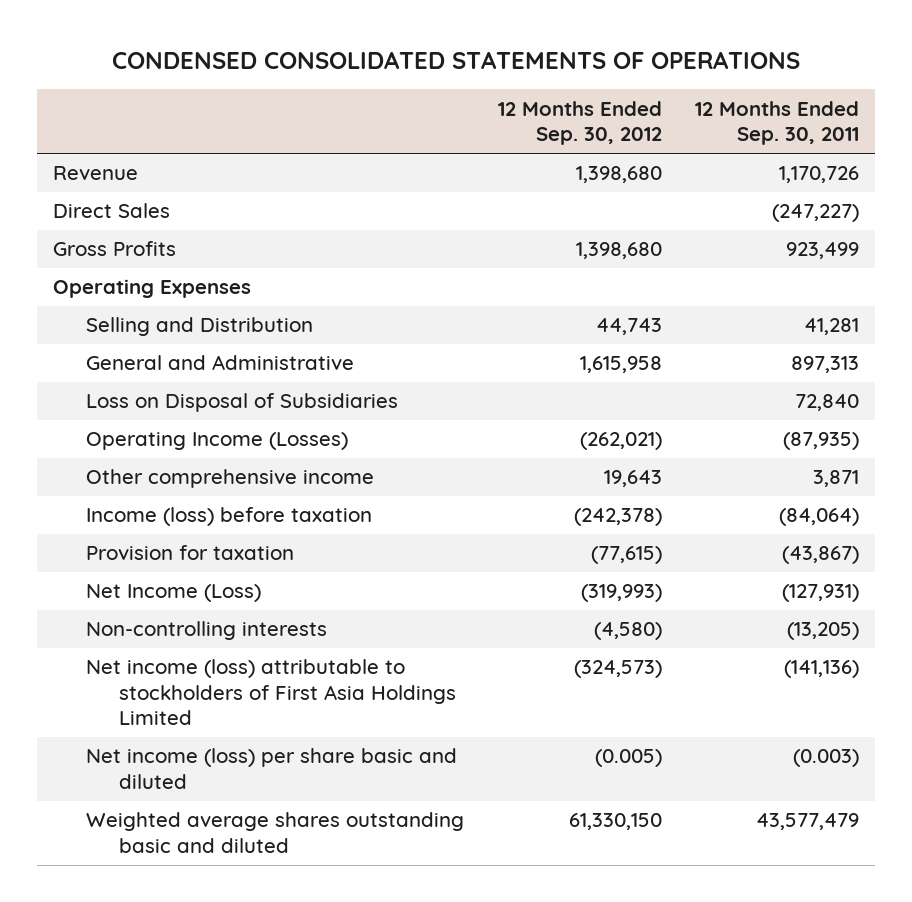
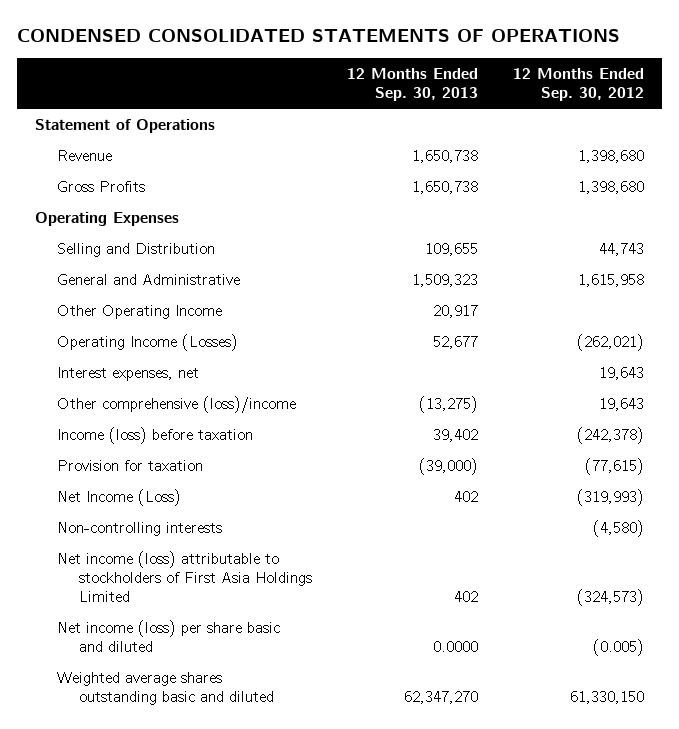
- | 12 Months Ended Sep. 30, 2012 | 12 Months Ended Sep. 30, 2011
+ | 12 Months Ended Sep. 30, 2013 | 12 Months Ended Sep. 30, 2012
+ Statement of Operations
- Direct Sales | | (247,227)
- Loss on Disposal of Subsidiaries | | 72,840
+ Other Operating Income | 20,917 |
- Other comprehensive income | 19,643 | 3,871
+ Interest expenses, net | | 19,643
+ Other comprehensive (loss)/income | (13,275) | 19,643

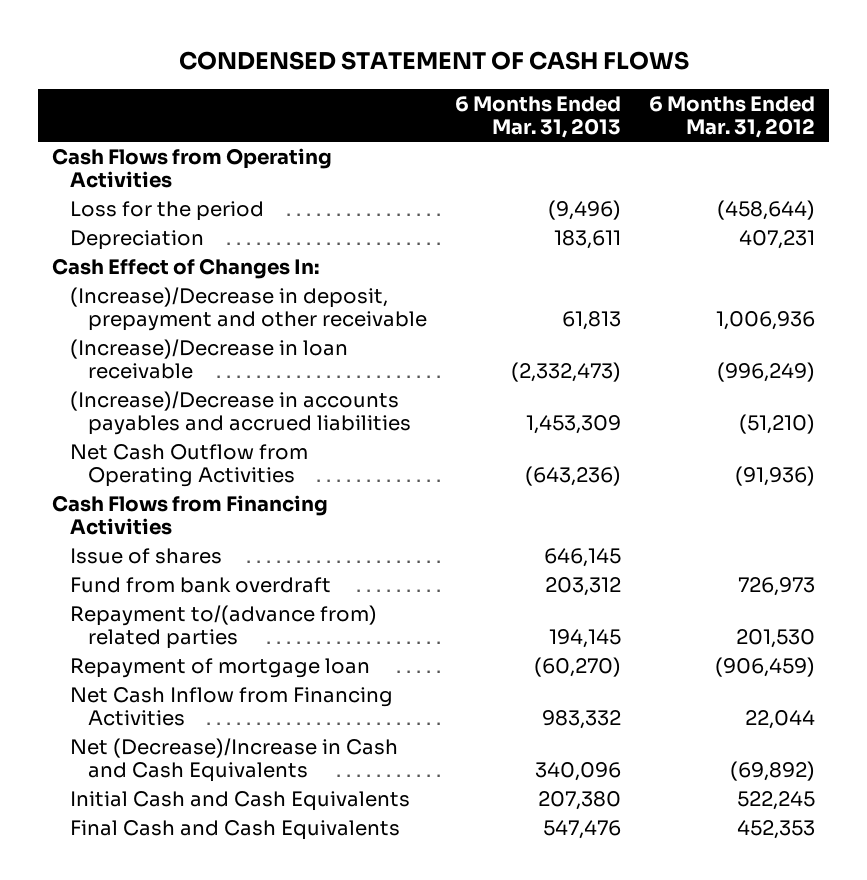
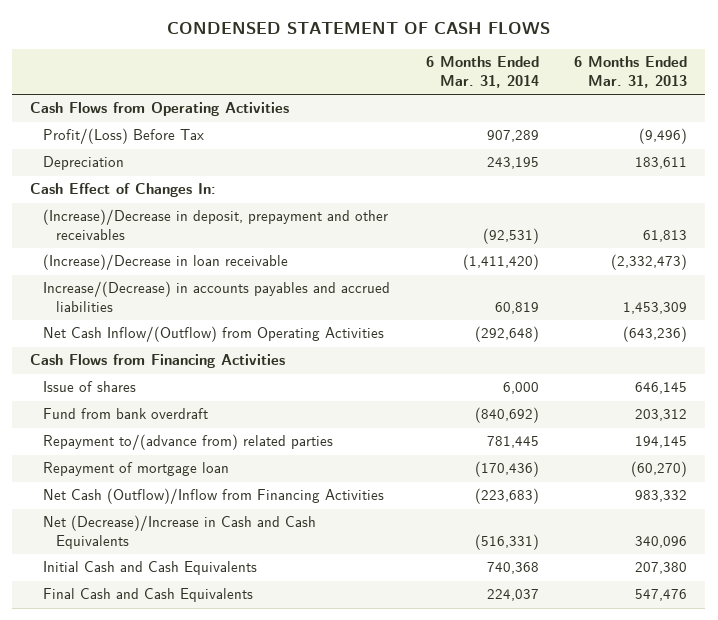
- | 6 Months Ended Mar. 31, 2013 | 6 Months Ended Mar. 31, 2012
+ | 6 Months Ended Mar. 31, 2014 | 6 Months Ended Mar. 31, 2013
- Loss for the period | (9,496) | (458,644)
+ Profit/(Loss) Before Tax | 907,289 | (9,496)
- (Increase)/Decrease in deposit, prepayment and other receivable | 61,813 | 1,006,936
+ (Increase)/Decrease in deposit, prepayment and other receivables | (92,531) | 61,813
- (Increase)/Decrease in accounts payables and accrued liabilities | 1,453,309 | (51,210)
- Net Cash Outflow from Operating Activities | (643,236) | (91,936)
+ Increase/(Decrease) in accounts payables and accrued liabilities | 60,819 | 1,453,309
+ Net Cash Inflow/(Outflow) from Operating Activities | (292,648) | (643,236)
- Net Cash Inflow from Financing Activities | 983,332 | 22,044
+ Net Cash (Outflow)/Inflow from Financing Activities | (223,683) | 983,332

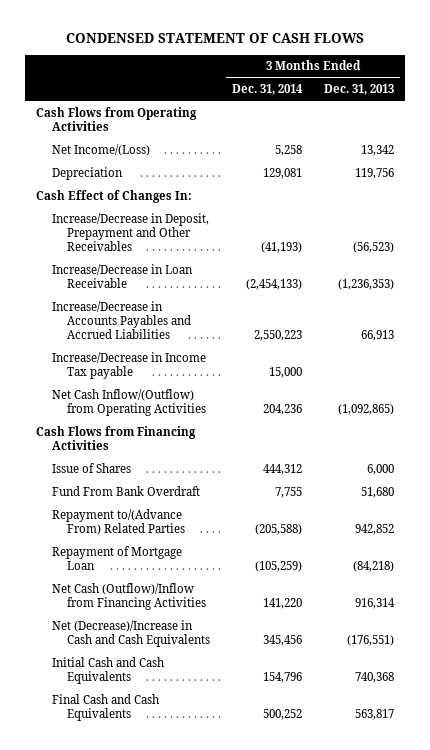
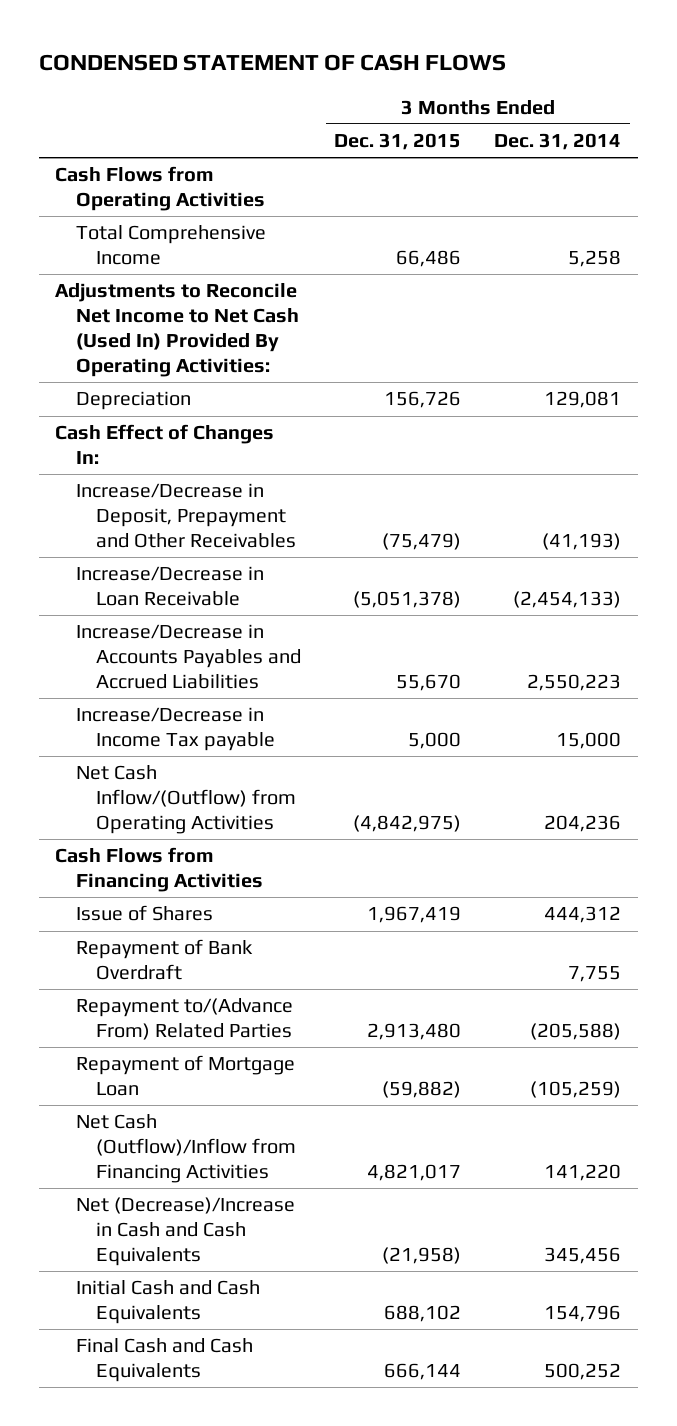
- | 3 Months Ended Dec. 31, 2014 | 3 Months Ended Dec. 31, 2013
+ | 3 Months Ended Dec. 31, 2015 | 3 Months Ended Dec. 31, 2014
- Net Income/(Loss) | 5,258 | 13,342
+ Total Comprehensive Income | 66,486 | 5,258
+ Adjustments to Reconcile Net Income to Net Cash (Used In) Provided By Operating Activities:
- Fund From Bank Overdraft | 7,755 | 51,680
+ Repayment of Bank Overdraft | | 7,755

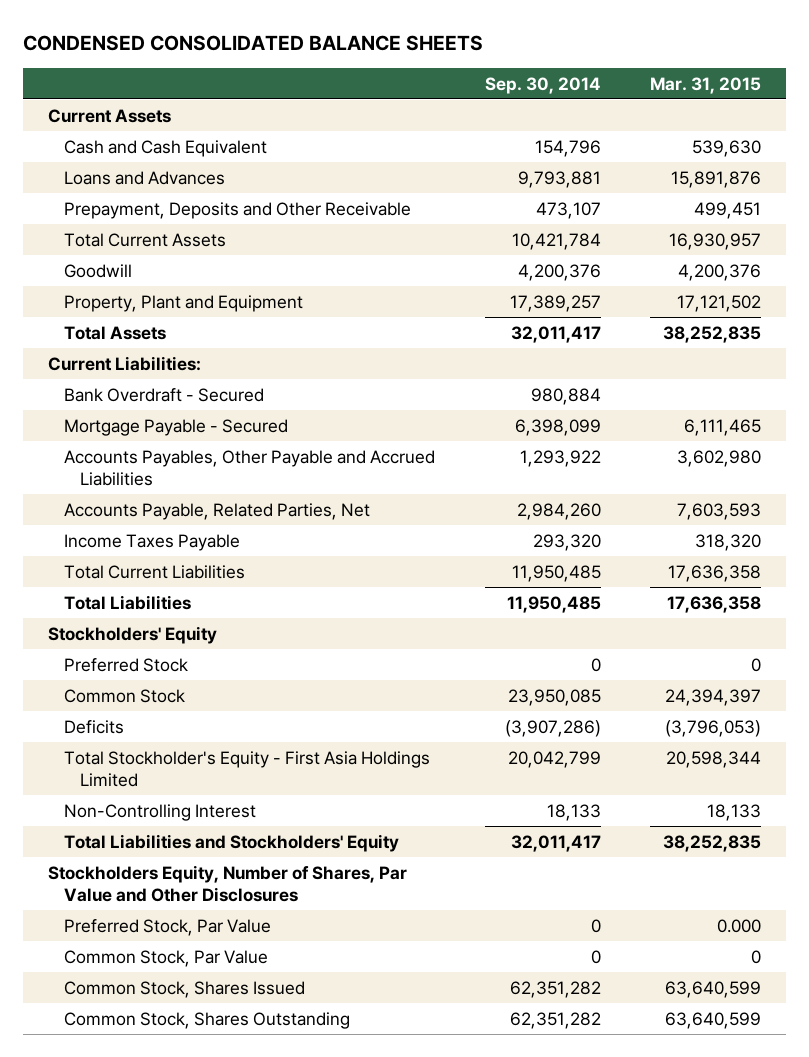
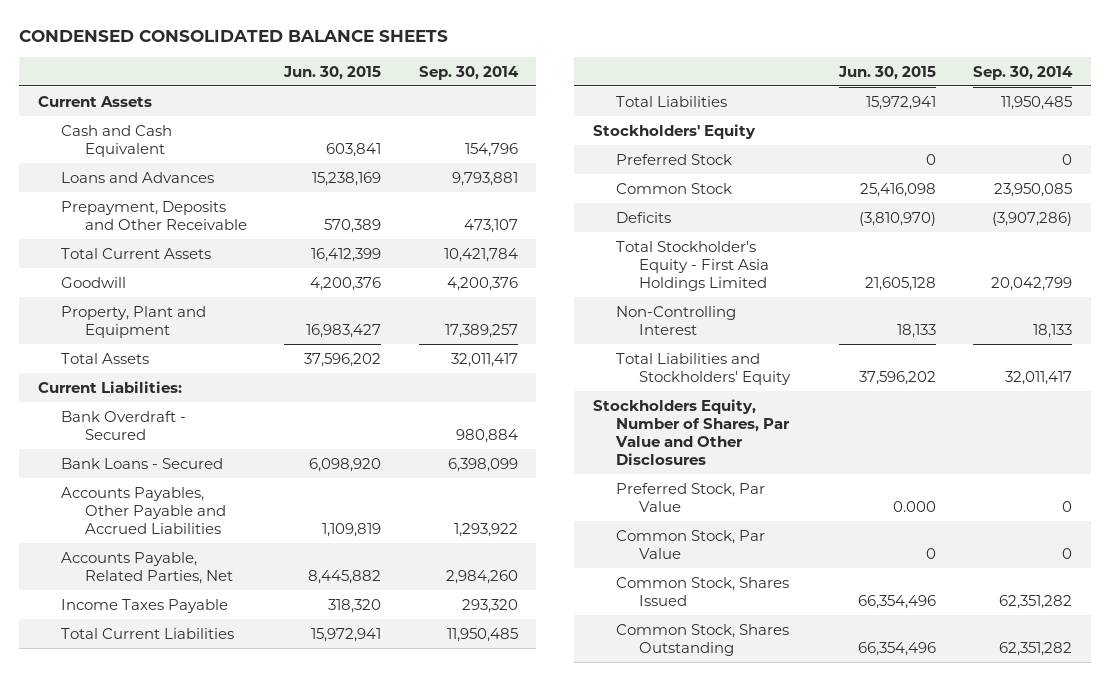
- | Sep. 30, 2014 | Mar. 31, 2015
+ | Jun. 30, 2015 | Sep. 30, 2014
- Mortgage Payable - Secured | 6,398,099 | 6,111,465
+ Bank Loans - Secured | 6,098,920 | 6,398,099

